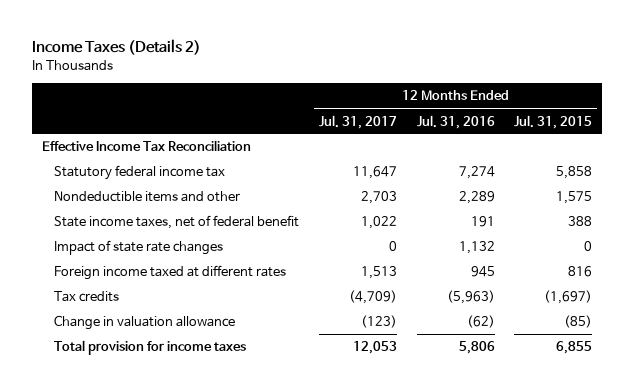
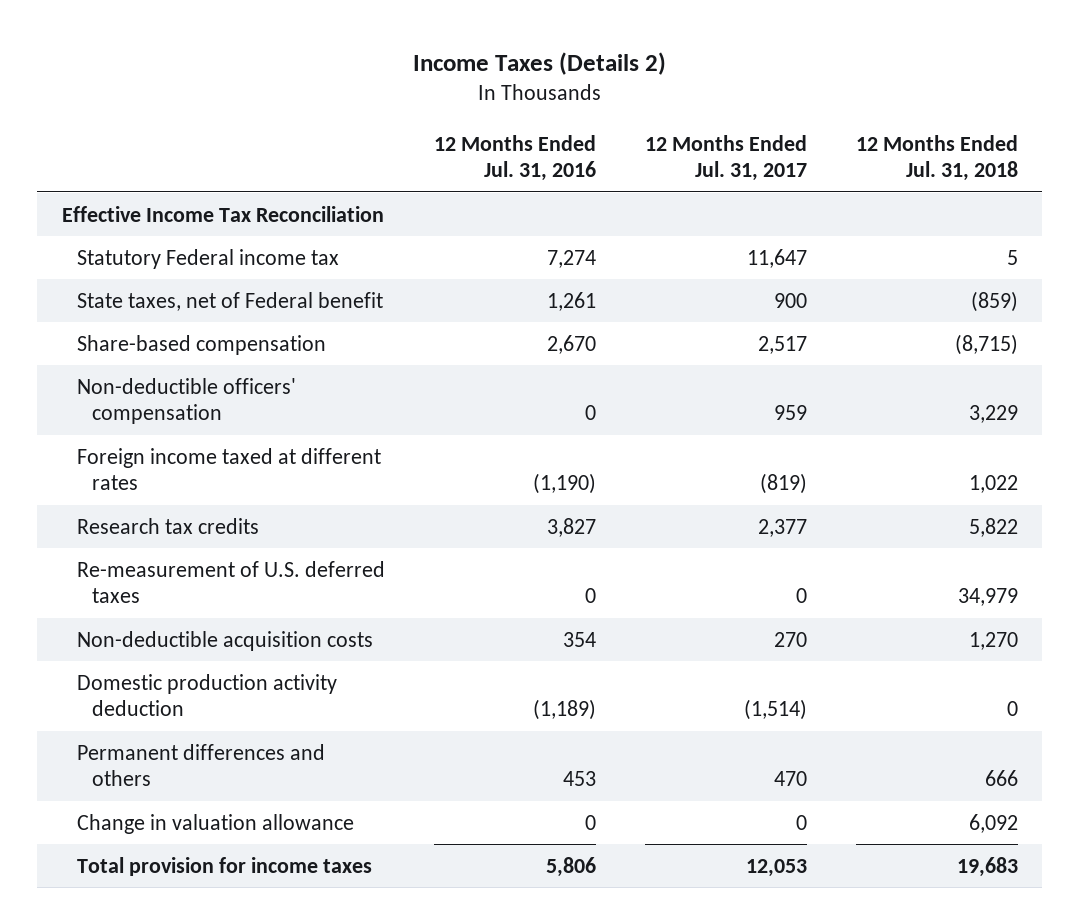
- | 12 Months Ended Jul. 31, 2017 | 12 Months Ended Jul. 31, 2016 | 12 Months Ended Jul. 31, 2015
+ | 12 Months Ended Jul. 31, 2016 | 12 Months Ended Jul. 31, 2017 | 12 Months Ended Jul. 31, 2018
- Statutory federal income tax | 11,647 | 7,274 | 5,858
- Nondeductible items and other | 2,703 | 2,289 | 1,575
- State income taxes, net of federal benefit | 1,022 | 191 | 388
- Impact of state rate changes | 0 | 1,132 | 0
- Foreign income taxed at different rates | 1,513 | 945 | 816
- Tax credits | (4,709) | (5,963) | (1,697)
- Change in valuation allowance | (123) | (62) | (85)
+ Statutory Federal income tax | 7,274 | 11,647 | 5
+ State taxes, net of Federal benefit | 1,261 | 900 | (859)
+ Share-based compensation | 2,670 | 2,517 | (8,715)
+ Non-deductible officers' compensation | 0 | 959 | 3,229
+ Foreign income taxed at different rates | (1,190) | (819) | 1,022
+ Research tax credits | 3,827 | 2,377 | 5,822
+ Re-measurement of U.S. deferred taxes | 0 | 0 | 34,979
+ Non-deductible acquisition costs | 354 | 270 | 1,270
+ Domestic production activity deduction | (1,189) | (1,514) | 0
+ Permanent differences and others | 453 | 470 | 666
+ Change in valuation allowance | 0 | 0 | 6,092

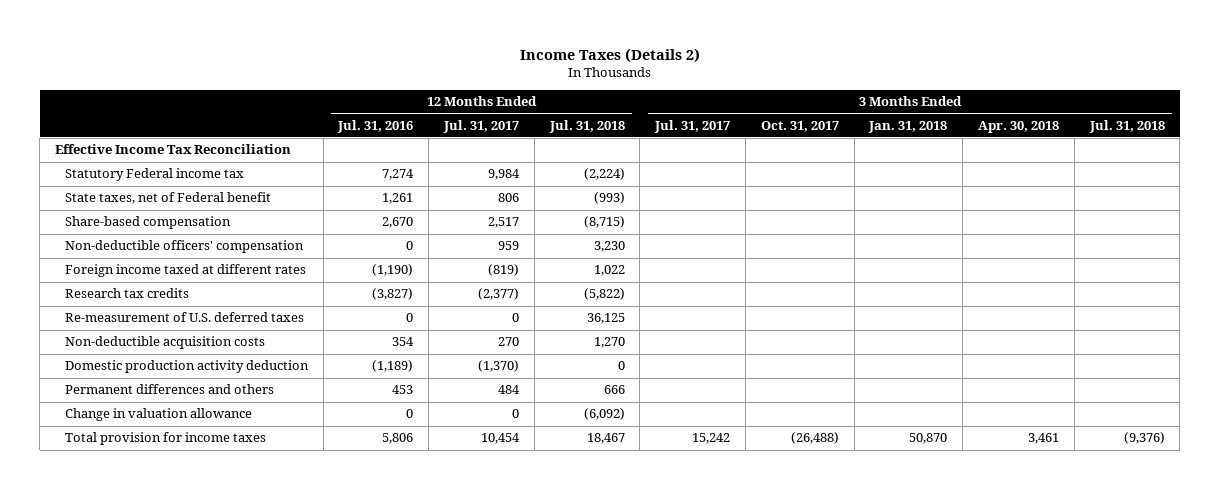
- | 12 Months Ended Jul. 31, 2016 | 12 Months Ended Jul. 31, 2017 | 12 Months Ended Jul. 31, 2018
+ | 12 Months Ended Jul. 31, 2016 | 12 Months Ended Jul. 31, 2017 | 12 Months Ended Jul. 31, 2018 | 3 Months Ended Jul. 31, 2017 | 3 Months Ended Oct. 31, 2017 | 3 Months Ended Jan. 31, 2018 | 3 Months Ended Apr. 30, 2018 | 3 Months Ended Jul. 31, 2018
- Statutory Federal income tax | 7,274 | 11,647 | 5
- State taxes, net of Federal benefit | 1,261 | 900 | (859)
+ Statutory Federal income tax | 7,274 | 9,984 | (2,224) | | | | |
+ State taxes, net of Federal benefit | 1,261 | 806 | (993) | | | | |
- Non-deductible officers' compensation | 0 | 959 | 3,229
+ Non-deductible officers' compensation | 0 | 959 | 3,230 | | | | |
- Research tax credits | 3,827 | 2,377 | 5,822
- Re-measurement of U.S. deferred taxes | 0 | 0 | 34,979
+ Research tax credits | (3,827) | (2,377) | (5,822) | | | | |
+ Re-measurement of U.S. deferred taxes | 0 | 0 | 36,125 | | | | |
- Domestic production activity deduction | (1,189) | (1,514) | 0
- Permanent differences and others | 453 | 470 | 666
- Change in valuation allowance | 0 | 0 | 6,092
- Total provision for income taxes | 5,806 | 12,053 | 19,683
+ Domestic production activity deduction | (1,189) | (1,370) | 0 | | | | |
+ Permanent differences and others | 453 | 484 | 666 | | | | |
+ Change in valuation allowance | 0 | 0 | (6,092) | | | | |
+ Total provision for income taxes | 5,806 | 10,454 | 18,467 | 15,242 | (26,488) | 50,870 | 3,461 | (9,376)

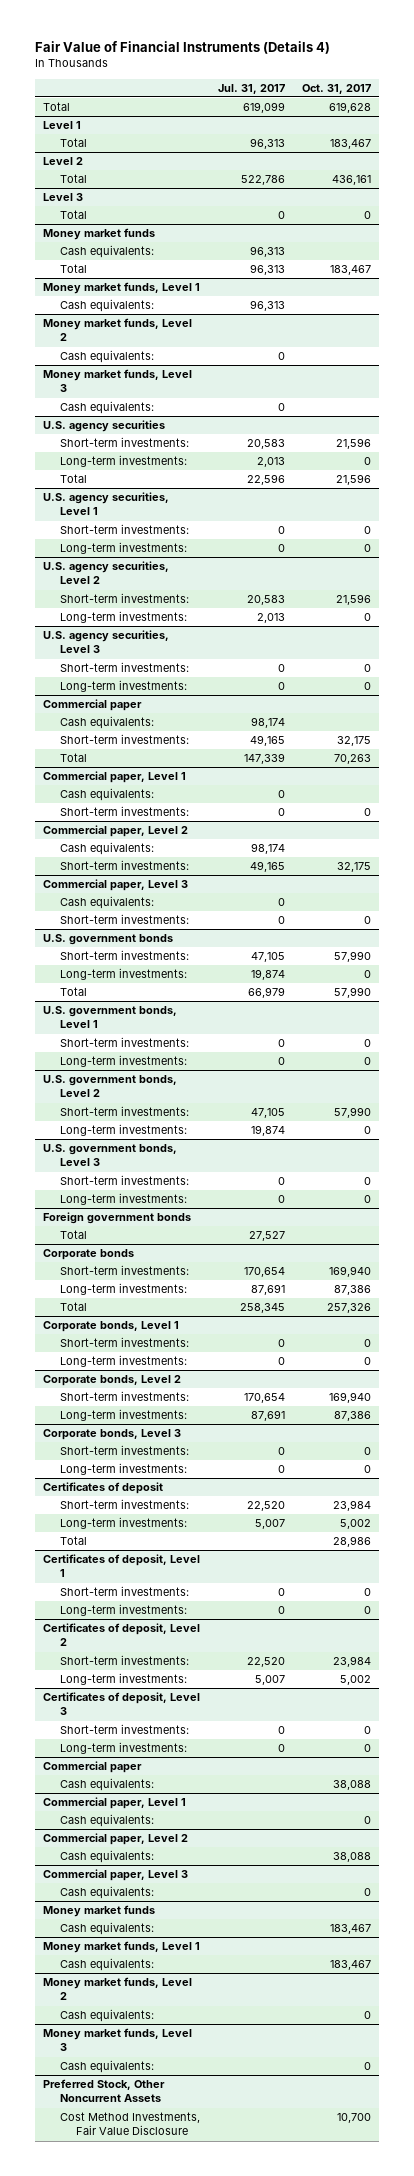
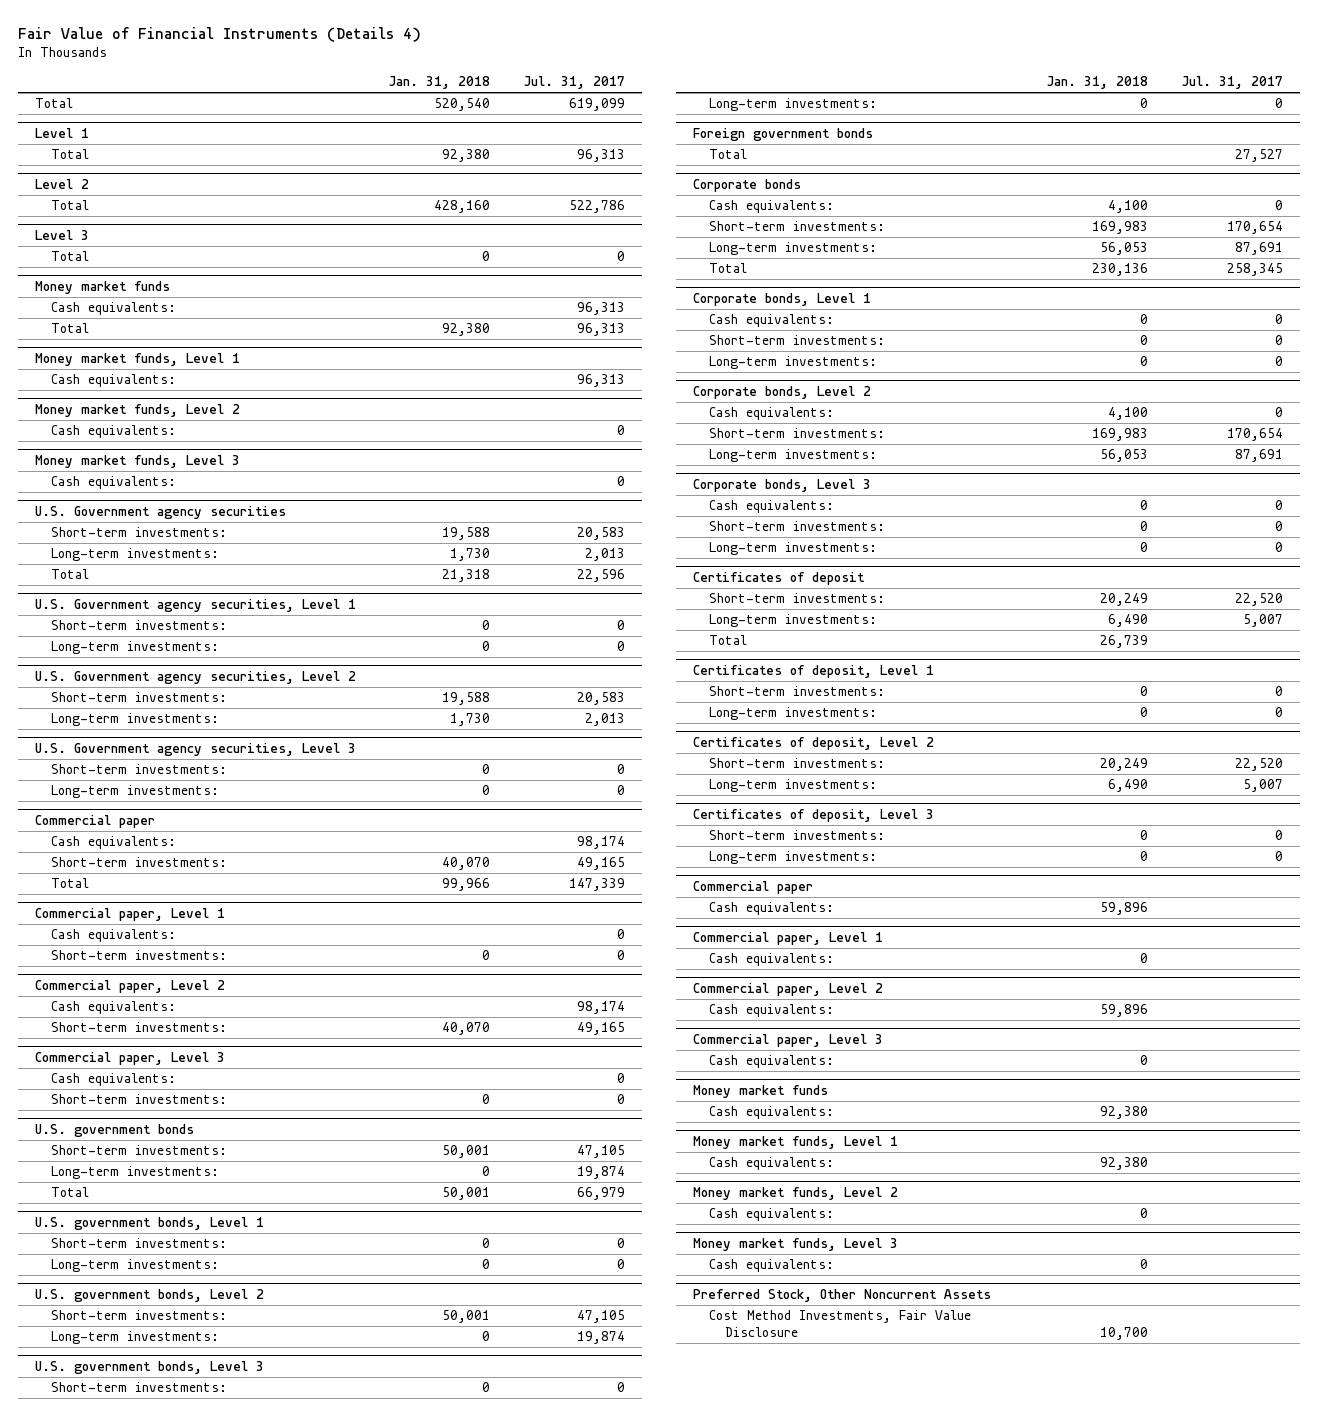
- | Jul. 31, 2017 | Oct. 31, 2017
+ | Jan. 31, 2018 | Jul. 31, 2017
- U.S. agency securities
+ U.S. Government agency securities
- U.S. agency securities, Level 1
+ U.S. Government agency securities, Level 1
- U.S. agency securities, Level 2
+ U.S. Government agency securities, Level 2
- U.S. agency securities, Level 3
+ U.S. Government agency securities, Level 3
@ Corporate bonds
+ Cash equivalents: | 4,100 | 0
@ Corporate bonds, Level 1
+ Cash equivalents: | 0 | 0
@ Corporate bonds, Level 2
+ Cash equivalents: | 4,100 | 0
@ Corporate bonds, Level 3
+ Cash equivalents: | 0 | 0

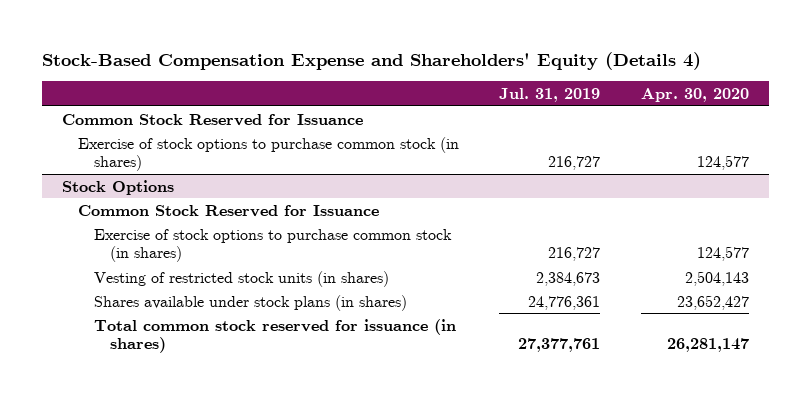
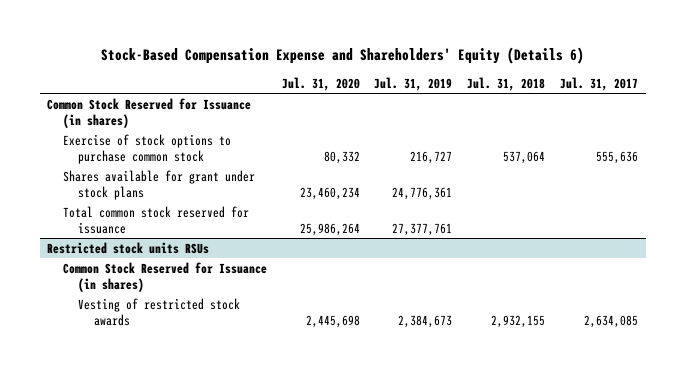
- Stock-Based Compensation Expense and Shareholders' Equity (Details 4)
+ Stock-Based Compensation Expense and Shareholders' Equity (Details 6)
- | Jul. 31, 2019 | Apr. 30, 2020
+ | Jul. 31, 2020 | Jul. 31, 2019 | Jul. 31, 2018 | Jul. 31, 2017
- Common Stock Reserved for Issuance
- Exercise of stock options to purchase common stock (in shares) | 216,727 | 124,577
- Stock Options
- Common Stock Reserved for Issuance
- Exercise of stock options to purchase common stock (in shares) | 216,727 | 124,577
- Vesting of restricted stock units (in shares) | 2,384,673 | 2,504,143
- Shares available under stock plans (in shares) | 24,776,361 | 23,652,427
- Total common stock reserved for issuance (in shares) | 27,377,761 | 26,281,147
+ Common Stock Reserved for Issuance (in shares)
+ Exercise of stock options to purchase common stock | 80,332 | 216,727 | 537,064 | 555,636
+ Shares available for grant under stock plans | 23,460,234 | 24,776,361 | |
+ Total common stock reserved for issuance | 25,986,264 | 27,377,761 | |
+ Restricted stock units RSUs
+ Common Stock Reserved for Issuance (in shares)
+ Vesting of restricted stock awards | 2,445,698 | 2,384,673 | 2,932,155 | 2,634,085

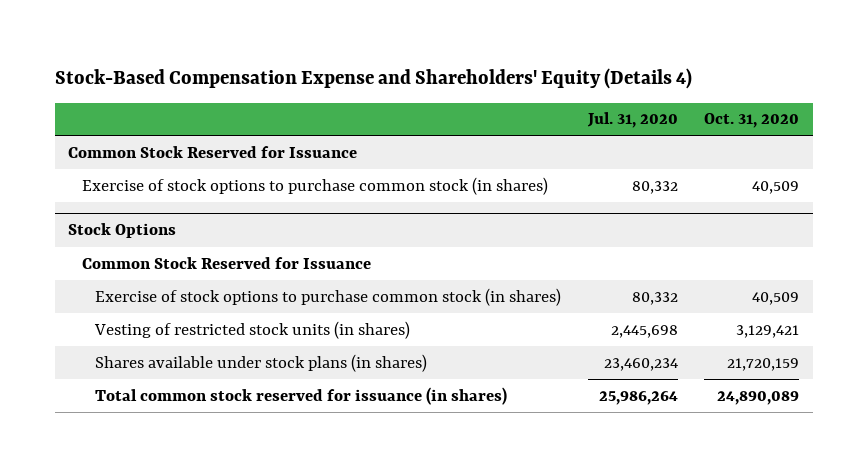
- Stock-Based Compensation Expense and Shareholders' Equity (Details 6)
+ Stock-Based Compensation Expense and Shareholders' Equity (Details 4)
- | Jul. 31, 2020 | Jul. 31, 2019 | Jul. 31, 2018 | Jul. 31, 2017
+ | Jul. 31, 2020 | Oct. 31, 2020
- Common Stock Reserved for Issuance (in shares)
- Exercise of stock options to purchase common stock | 80,332 | 216,727 | 537,064 | 555,636
- Shares available for grant under stock plans | 23,460,234 | 24,776,361 | |
- Total common stock reserved for issuance | 25,986,264 | 27,377,761 | |
- Restricted stock units RSUs
- Common Stock Reserved for Issuance (in shares)
- Vesting of restricted stock awards | 2,445,698 | 2,384,673 | 2,932,155 | 2,634,085
+ Common Stock Reserved for Issuance
+ Exercise of stock options to purchase common stock (in shares) | 80,332 | 40,509
+ Stock Options
+ Common Stock Reserved for Issuance
+ Exercise of stock options to purchase common stock (in shares) | 80,332 | 40,509
+ Vesting of restricted stock units (in shares) | 2,445,698 | 3,129,421
+ Shares available under stock plans (in shares) | 23,460,234 | 21,720,159
+ Total common stock reserved for issuance (in shares) | 25,986,264 | 24,890,089

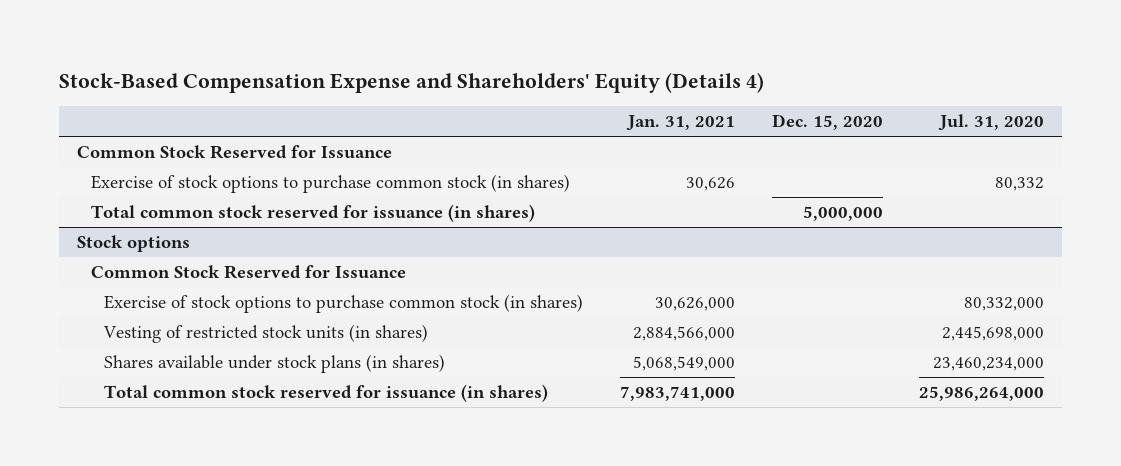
- | Jul. 31, 2020 | Oct. 31, 2020
+ | Jan. 31, 2021 | Dec. 15, 2020 | Jul. 31, 2020
- Stock Options
+ Total common stock reserved for issuance (in shares) | | 5,000,000 |
+ Stock options
- Exercise of stock options to purchase common stock (in shares) | 80,332 | 40,509
- Vesting of restricted stock units (in shares) | 2,445,698 | 3,129,421
- Shares available under stock plans (in shares) | 23,460,234 | 21,720,159
- Total common stock reserved for issuance (in shares) | 25,986,264 | 24,890,089
+ Exercise of stock options to purchase common stock (in shares) | 30,626,000 | | 80,332,000
+ Vesting of restricted stock units (in shares) | 2,884,566,000 | | 2,445,698,000
+ Shares available under stock plans (in shares) | 5,068,549,000 | | 23,460,234,000
+ Total common stock reserved for issuance (in shares) | 7,983,741,000 | | 25,986,264,000

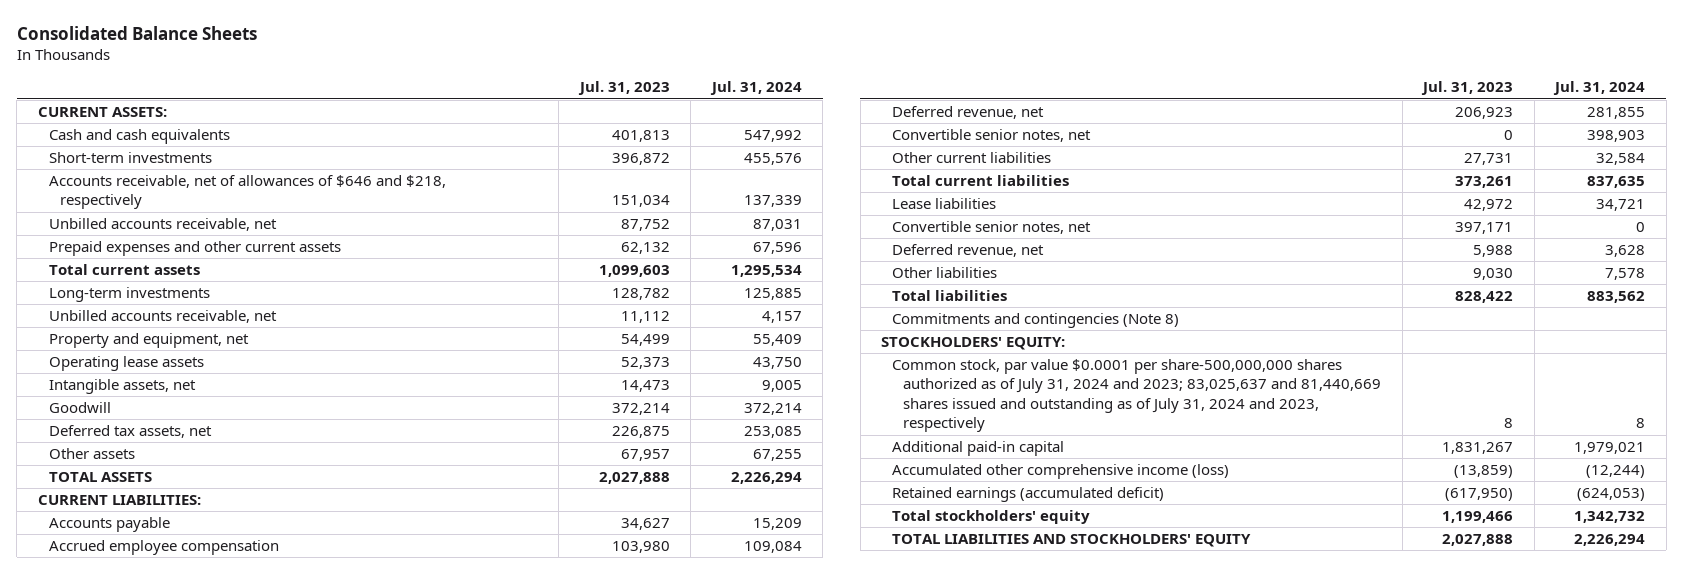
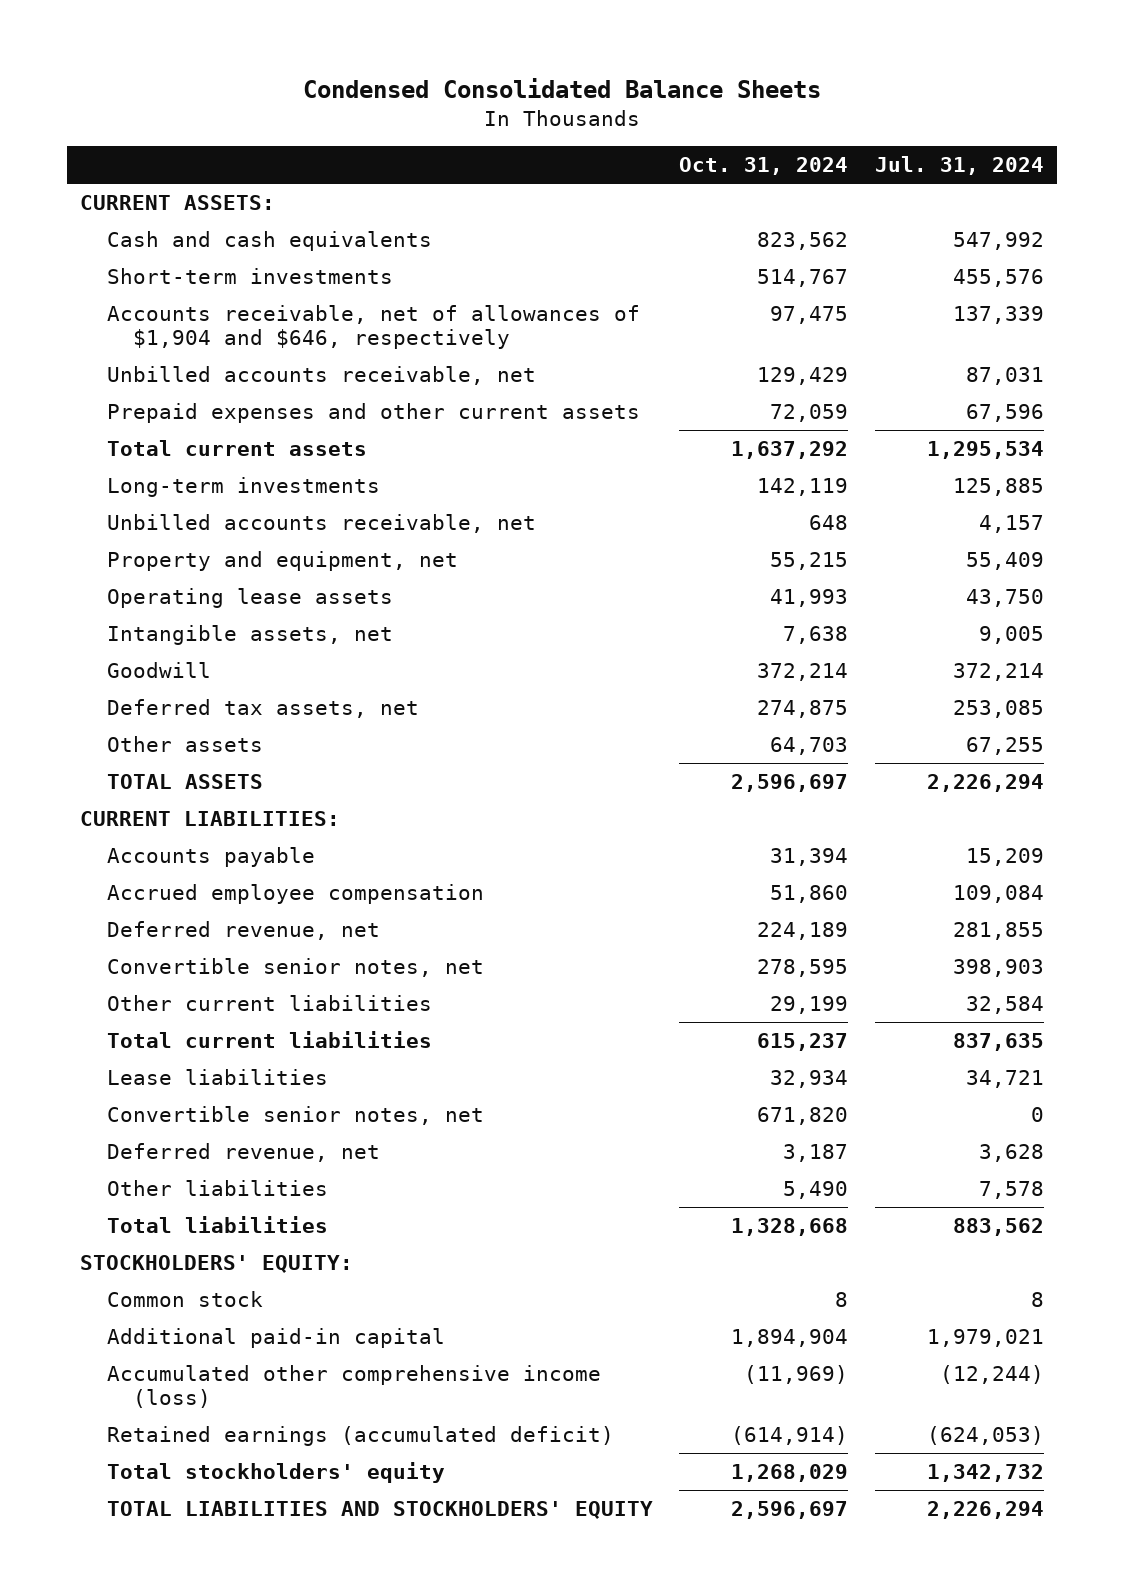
- Consolidated Balance Sheets
+ Condensed Consolidated Balance Sheets
- | Jul. 31, 2023 | Jul. 31, 2024
+ | Oct. 31, 2024 | Jul. 31, 2024
- Accounts receivable, net of allowances of $646 and $218, respectively | 151,034 | 137,339
+ Accounts receivable, net of allowances of $1,904 and $646, respectively | 97,475 | 137,339
- Commitments and contingencies (Note 8)
- Common stock, par value $0.0001 per share-500,000,000 shares authorized as of July 31, 2024 and 2023; 83,025,637 and 81,440,669 shares issued and outstanding as of July 31, 2024 and 2023, respectively | 8 | 8
+ Common stock | 8 | 8

